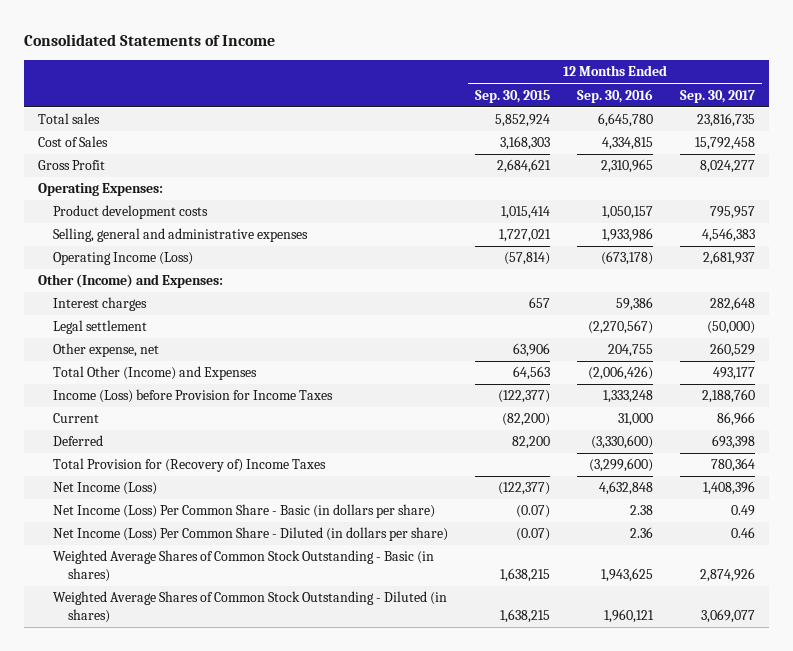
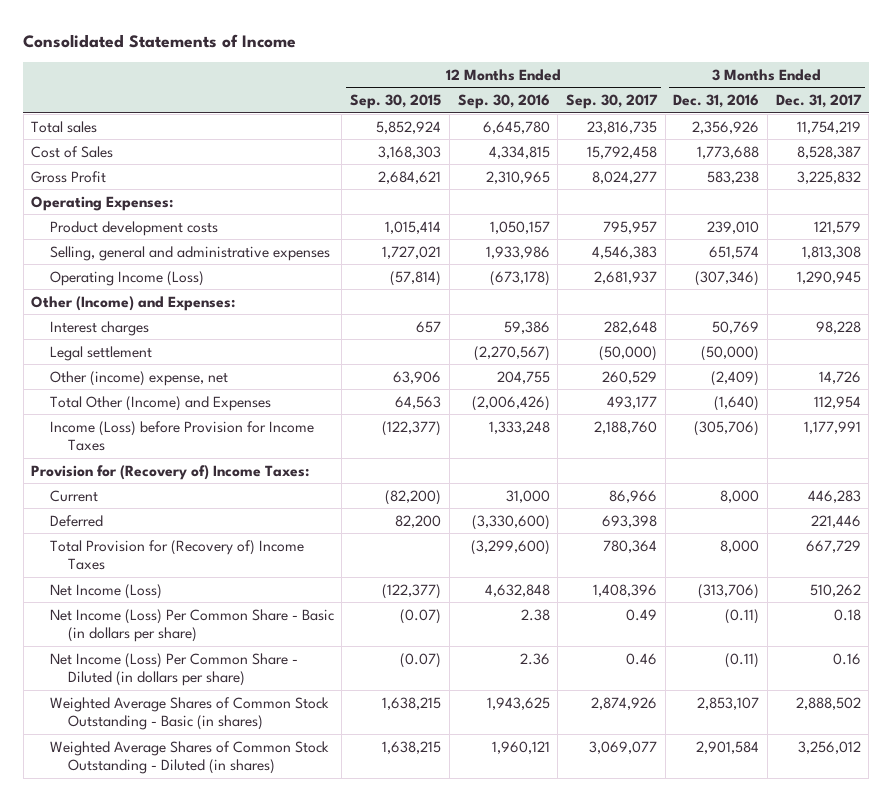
- | 12 Months Ended Sep. 30, 2015 | 12 Months Ended Sep. 30, 2016 | 12 Months Ended Sep. 30, 2017
+ | 12 Months Ended Sep. 30, 2015 | 12 Months Ended Sep. 30, 2016 | 12 Months Ended Sep. 30, 2017 | 3 Months Ended Dec. 31, 2016 | 3 Months Ended Dec. 31, 2017
- Other expense, net | 63,906 | 204,755 | 260,529
+ Other (income) expense, net | 63,906 | 204,755 | 260,529 | (2,409) | 14,726
+ Provision for (Recovery of) Income Taxes:

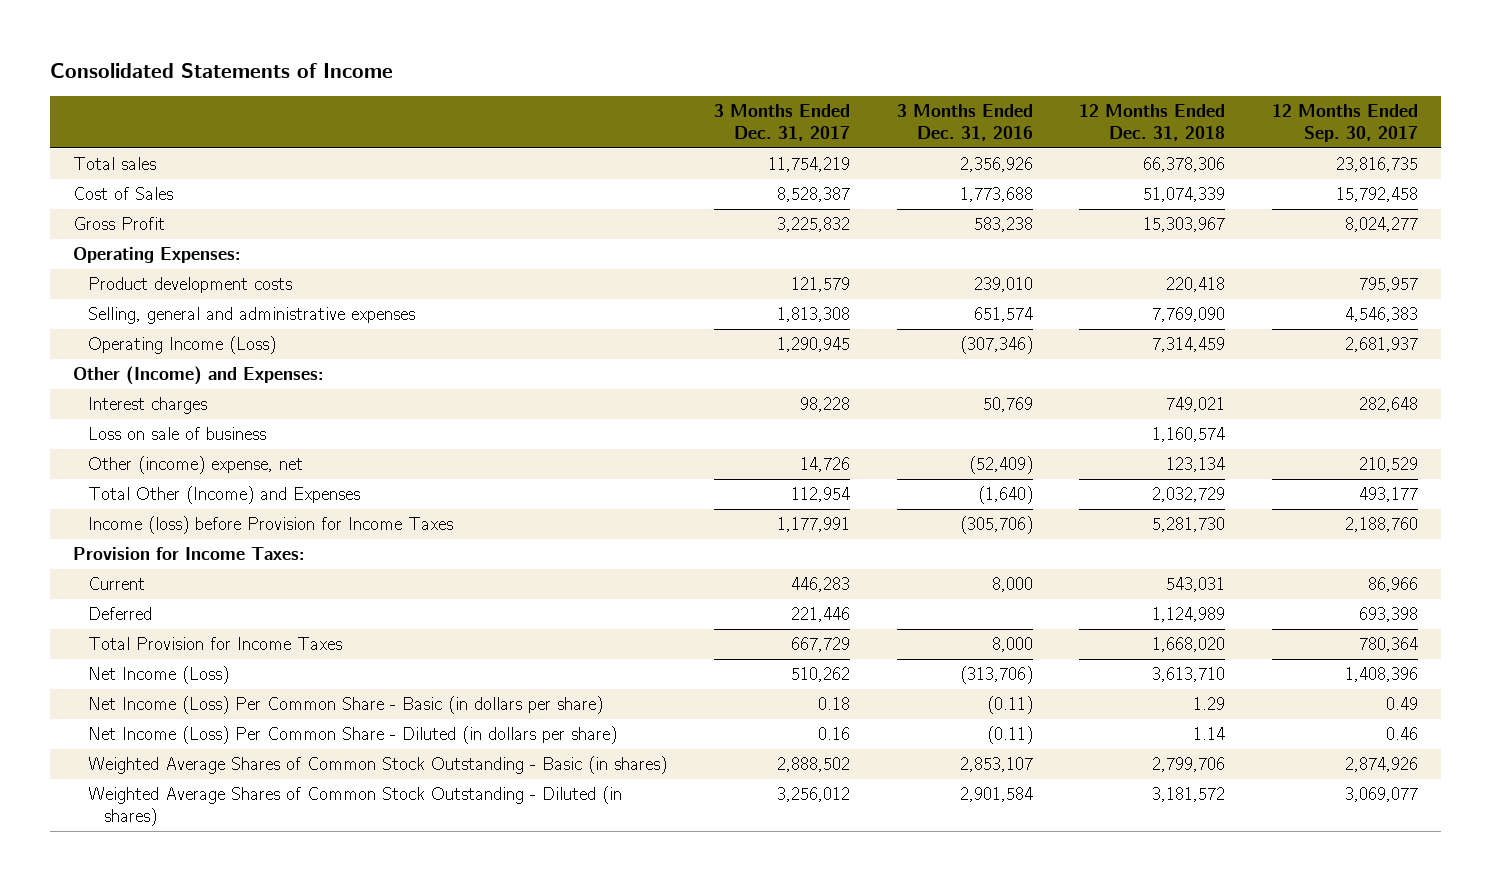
- | 12 Months Ended Sep. 30, 2015 | 12 Months Ended Sep. 30, 2016 | 12 Months Ended Sep. 30, 2017 | 3 Months Ended Dec. 31, 2016 | 3 Months Ended Dec. 31, 2017
+ | 3 Months Ended Dec. 31, 2017 | 3 Months Ended Dec. 31, 2016 | 12 Months Ended Dec. 31, 2018 | 12 Months Ended Sep. 30, 2017
- Legal settlement | | (2,270,567) | (50,000) | (50,000) |
- Other (income) expense, net | 63,906 | 204,755 | 260,529 | (2,409) | 14,726
+ Loss on sale of business | | | 1,160,574 |
+ Other (income) expense, net | 14,726 | (52,409) | 123,134 | 210,529
- Income (Loss) before Provision for Income Taxes | (122,377) | 1,333,248 | 2,188,760 | (305,706) | 1,177,991
- Provision for (Recovery of) Income Taxes:
+ Income (loss) before Provision for Income Taxes | 1,177,991 | (305,706) | 5,281,730 | 2,188,760
+ Provision for Income Taxes:
- Total Provision for (Recovery of) Income Taxes | | (3,299,600) | 780,364 | 8,000 | 667,729
+ Total Provision for Income Taxes | 667,729 | 8,000 | 1,668,020 | 780,364

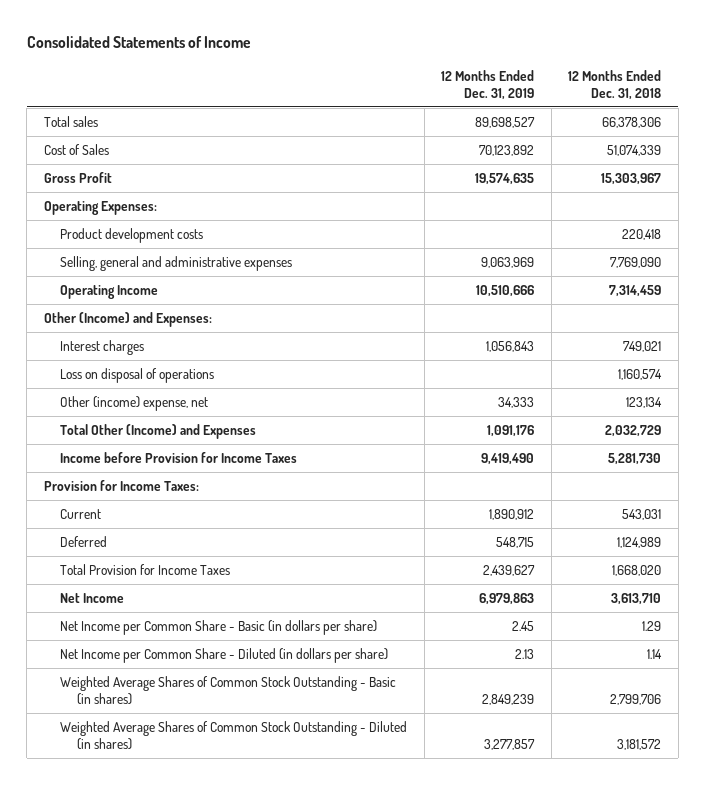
- | 3 Months Ended Dec. 31, 2017 | 3 Months Ended Dec. 31, 2016 | 12 Months Ended Dec. 31, 2018 | 12 Months Ended Sep. 30, 2017
+ | 12 Months Ended Dec. 31, 2019 | 12 Months Ended Dec. 31, 2018
- Operating Income (Loss) | 1,290,945 | (307,346) | 7,314,459 | 2,681,937
+ Operating Income | 10,510,666 | 7,314,459
- Loss on sale of business | | | 1,160,574 |
+ Loss on disposal of operations | | 1,160,574
- Income (loss) before Provision for Income Taxes | 1,177,991 | (305,706) | 5,281,730 | 2,188,760
+ Income before Provision for Income Taxes | 9,419,490 | 5,281,730
- Net Income (Loss) | 510,262 | (313,706) | 3,613,710 | 1,408,396
- Net Income (Loss) Per Common Share - Basic (in dollars per share) | 0.18 | (0.11) | 1.29 | 0.49
- Net Income (Loss) Per Common Share - Diluted (in dollars per share) | 0.16 | (0.11) | 1.14 | 0.46
+ Net Income | 6,979,863 | 3,613,710
+ Net Income per Common Share - Basic (in dollars per share) | 2.45 | 1.29
+ Net Income per Common Share - Diluted (in dollars per share) | 2.13 | 1.14

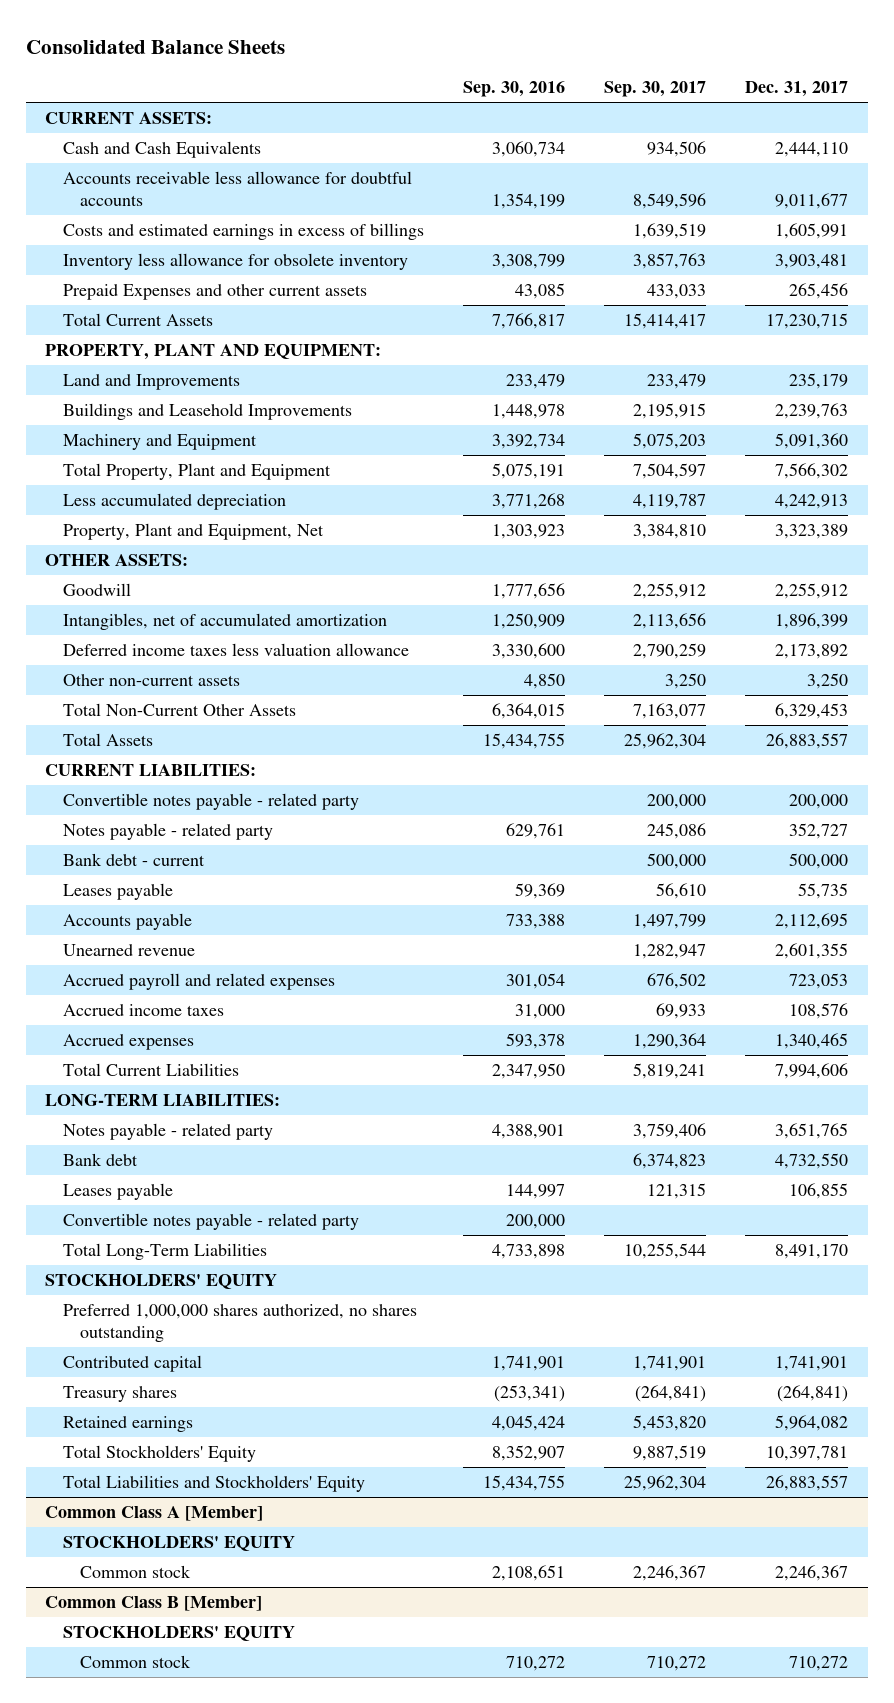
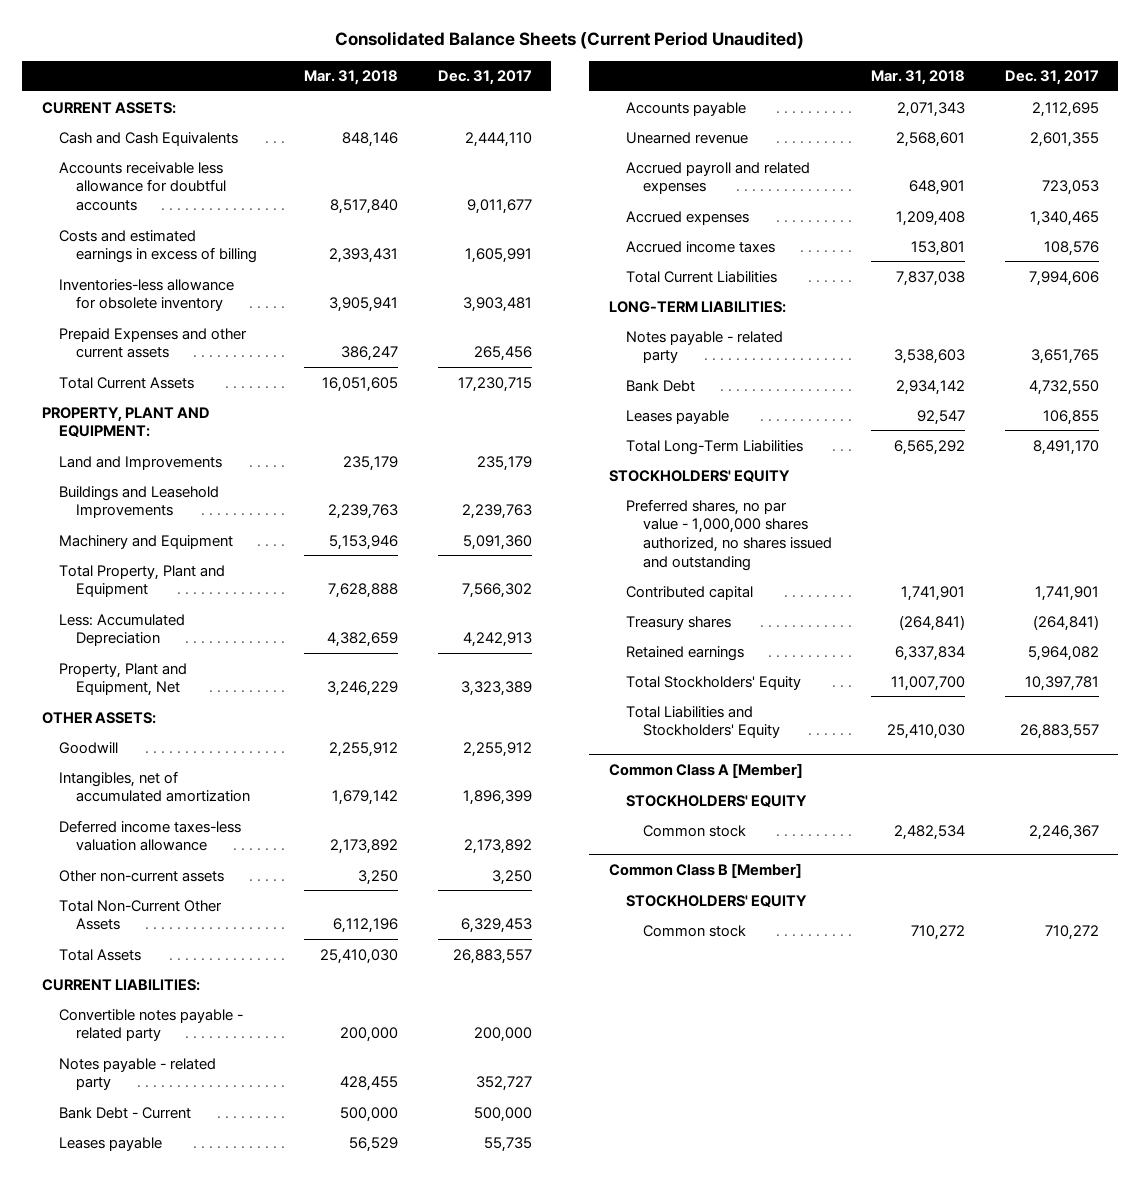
- Consolidated Balance Sheets
+ Consolidated Balance Sheets (Current Period Unaudited)
- | Sep. 30, 2016 | Sep. 30, 2017 | Dec. 31, 2017
+ | Mar. 31, 2018 | Dec. 31, 2017
- Costs and estimated earnings in excess of billings | | 1,639,519 | 1,605,991
- Inventory less allowance for obsolete inventory | 3,308,799 | 3,857,763 | 3,903,481
+ Costs and estimated earnings in excess of billing | 2,393,431 | 1,605,991
+ Inventories-less allowance for obsolete inventory | 3,905,941 | 3,903,481
- Less accumulated depreciation | 3,771,268 | 4,119,787 | 4,242,913
+ Less: Accumulated Depreciation | 4,382,659 | 4,242,913
- Deferred income taxes less valuation allowance | 3,330,600 | 2,790,259 | 2,173,892
+ Deferred income taxes-less valuation allowance | 2,173,892 | 2,173,892
- Bank debt - current | | 500,000 | 500,000
+ Bank Debt - Current | 500,000 | 500,000
moved down: Accrued income taxes | 153,801 | 108,576
- Bank debt | | 6,374,823 | 4,732,550
+ Bank Debt | 2,934,142 | 4,732,550
- Convertible notes payable - related party | 200,000 | |
- Preferred 1,000,000 shares authorized, no shares outstanding
+ Preferred shares, no par value - 1,000,000 shares authorized, no shares issued and outstanding

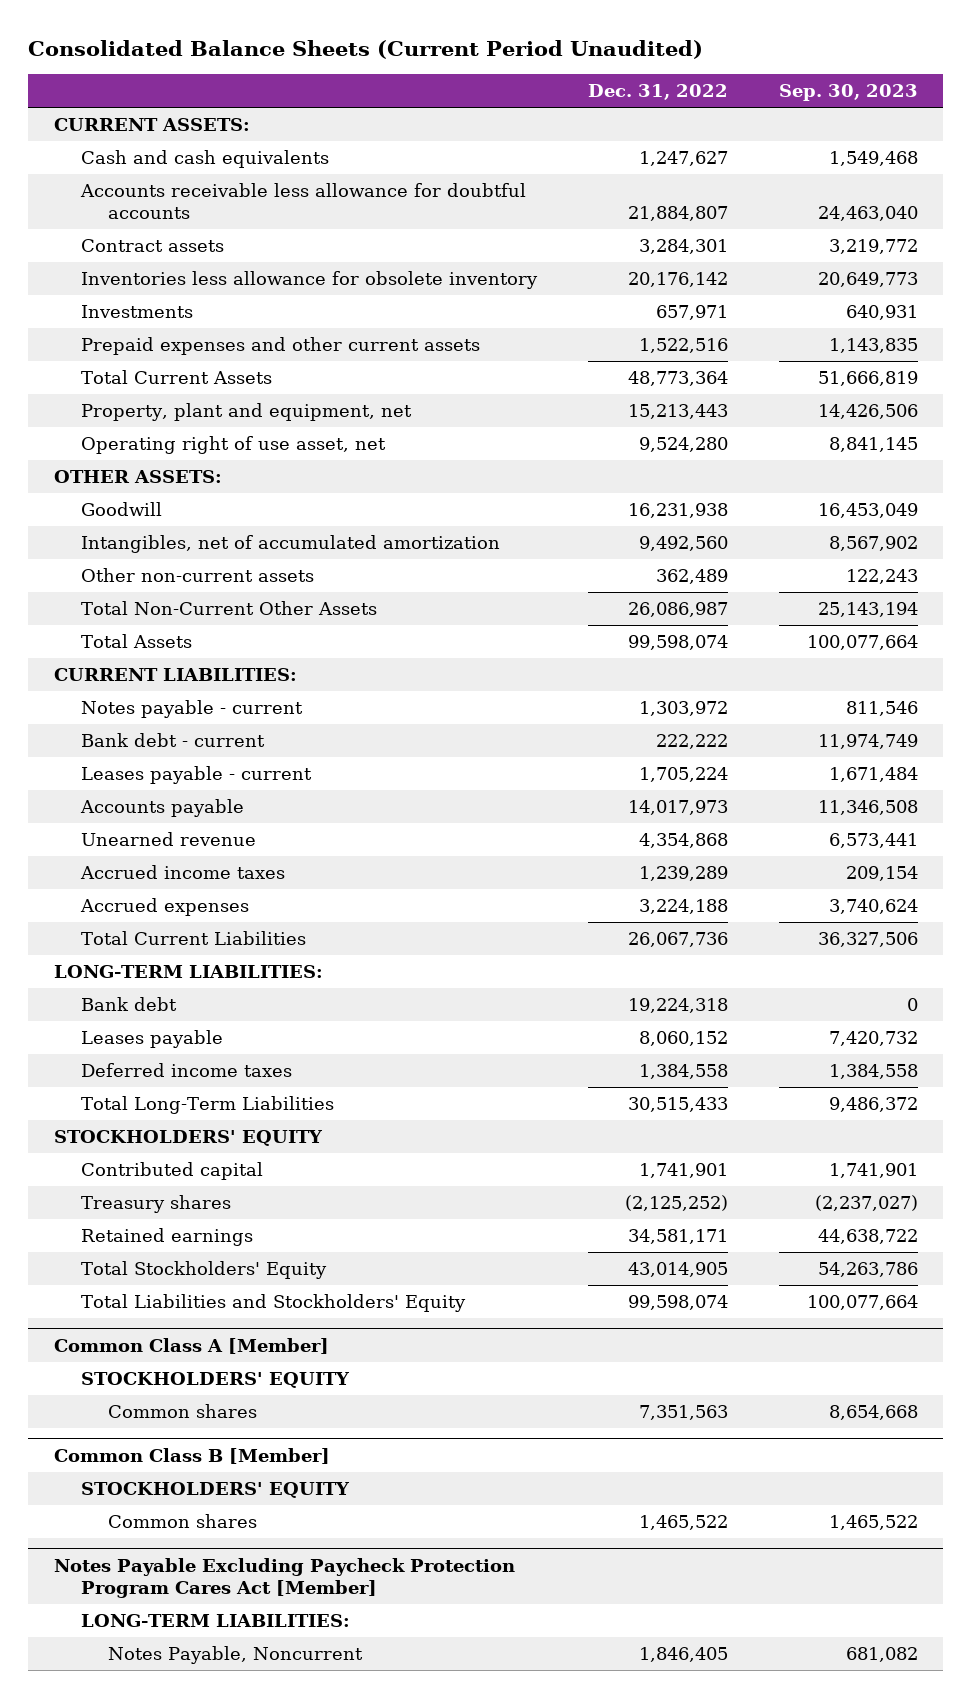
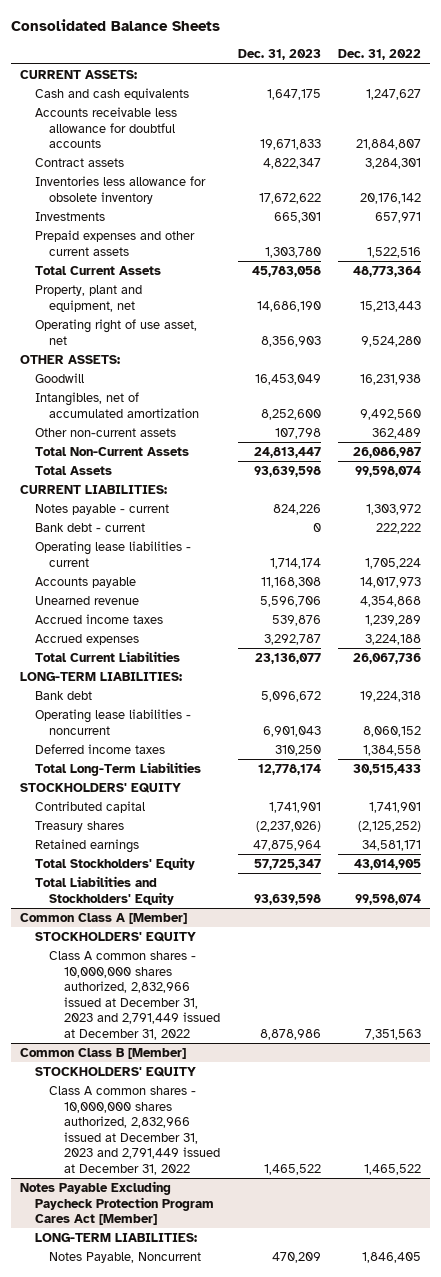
- Consolidated Balance Sheets (Current Period Unaudited)
+ Consolidated Balance Sheets
- | Dec. 31, 2022 | Sep. 30, 2023
+ | Dec. 31, 2023 | Dec. 31, 2022
- Total Non-Current Other Assets | 26,086,987 | 25,143,194
+ Total Non-Current Assets | 24,813,447 | 26,086,987
- Leases payable - current | 1,705,224 | 1,671,484
+ Operating lease liabilities - current | 1,714,174 | 1,705,224
- Leases payable | 8,060,152 | 7,420,732
+ Operating lease liabilities - noncurrent | 6,901,043 | 8,060,152
@ Common Class A [Member]
- Common shares | 7,351,563 | 8,654,668
+ Class A common shares - 10,000,000 shares authorized, 2,832,966 issued at December 31, 2023 and 2,791,449 issued at December 31, 2022 | 8,878,986 | 7,351,563
@ Common Class B [Member]
- Common shares | 1,465,522 | 1,465,522
+ Class A common shares - 10,000,000 shares authorized, 2,832,966 issued at December 31, 2023 and 2,791,449 issued at December 31, 2022 | 1,465,522 | 1,465,522

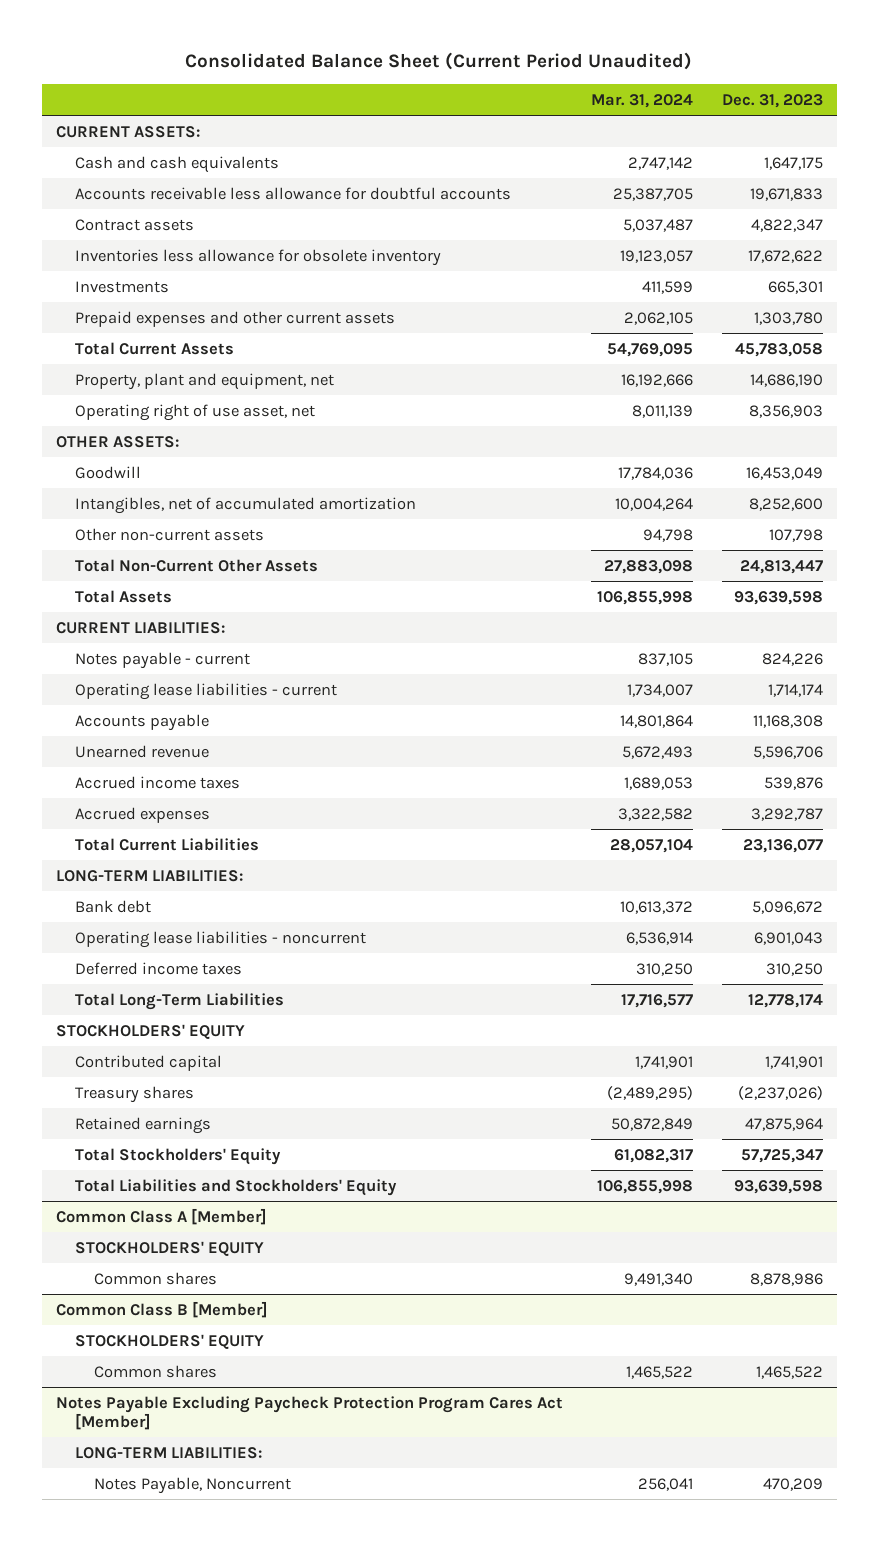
- Consolidated Balance Sheets
+ Consolidated Balance Sheet (Current Period Unaudited)
- | Dec. 31, 2023 | Dec. 31, 2022
+ | Mar. 31, 2024 | Dec. 31, 2023
- Total Non-Current Assets | 24,813,447 | 26,086,987
+ Total Non-Current Other Assets | 27,883,098 | 24,813,447
- Bank debt - current | 0 | 222,222
@ Common Class A [Member]
- Class A common shares - 10,000,000 shares authorized, 2,832,966 issued at December 31, 2023 and 2,791,449 issued at December 31, 2022 | 8,878,986 | 7,351,563
+ Common shares | 9,491,340 | 8,878,986
@ Common Class B [Member]
- Class A common shares - 10,000,000 shares authorized, 2,832,966 issued at December 31, 2023 and 2,791,449 issued at December 31, 2022 | 1,465,522 | 1,465,522
+ Common shares | 1,465,522 | 1,465,522

